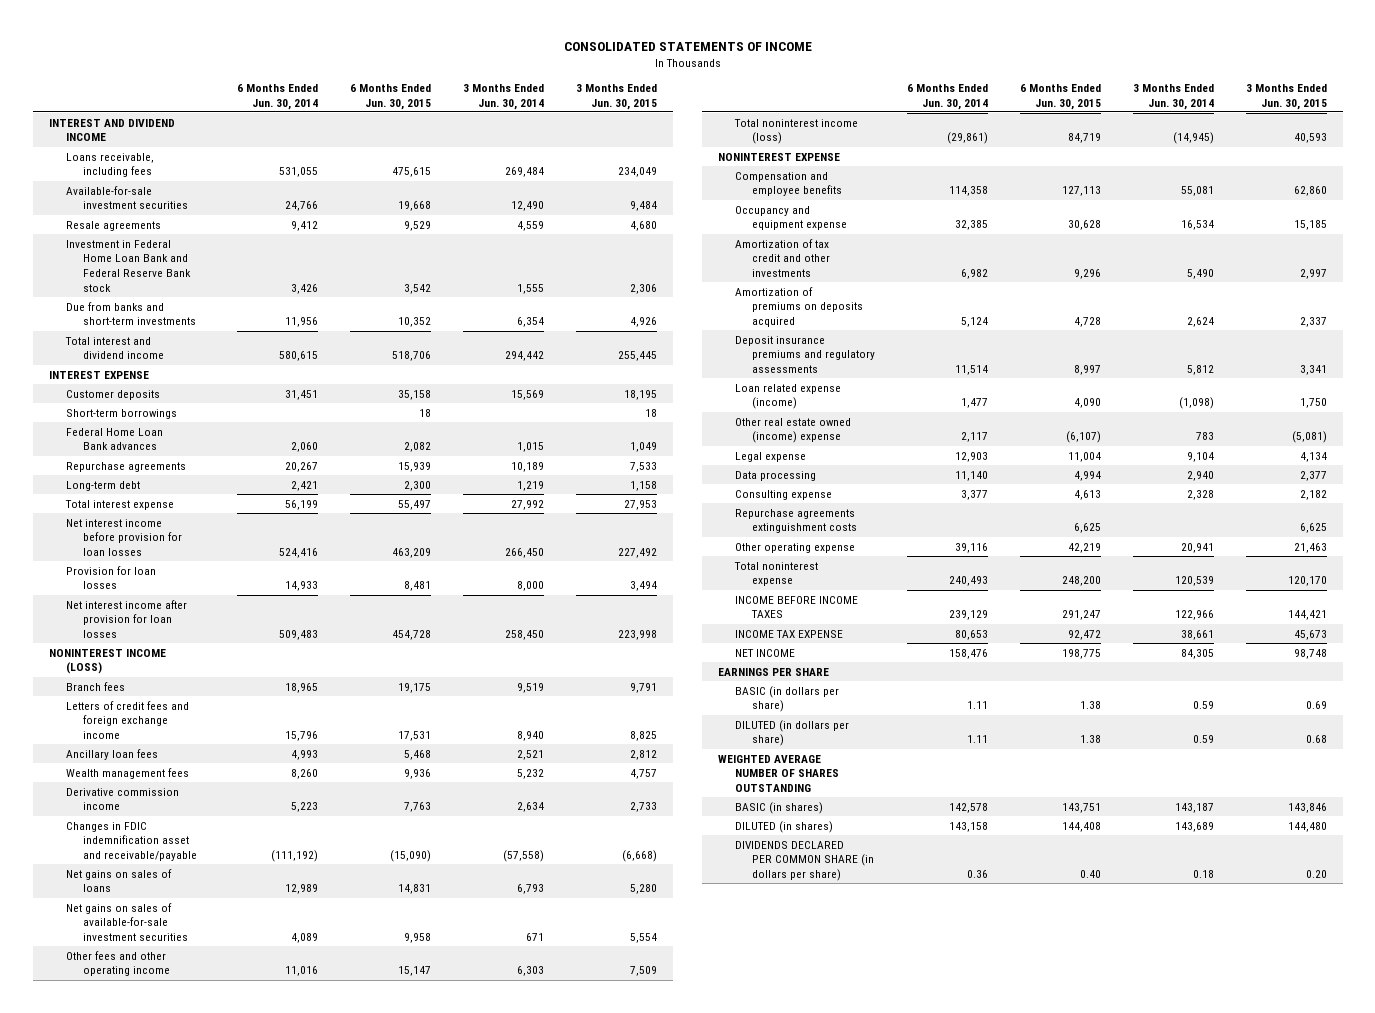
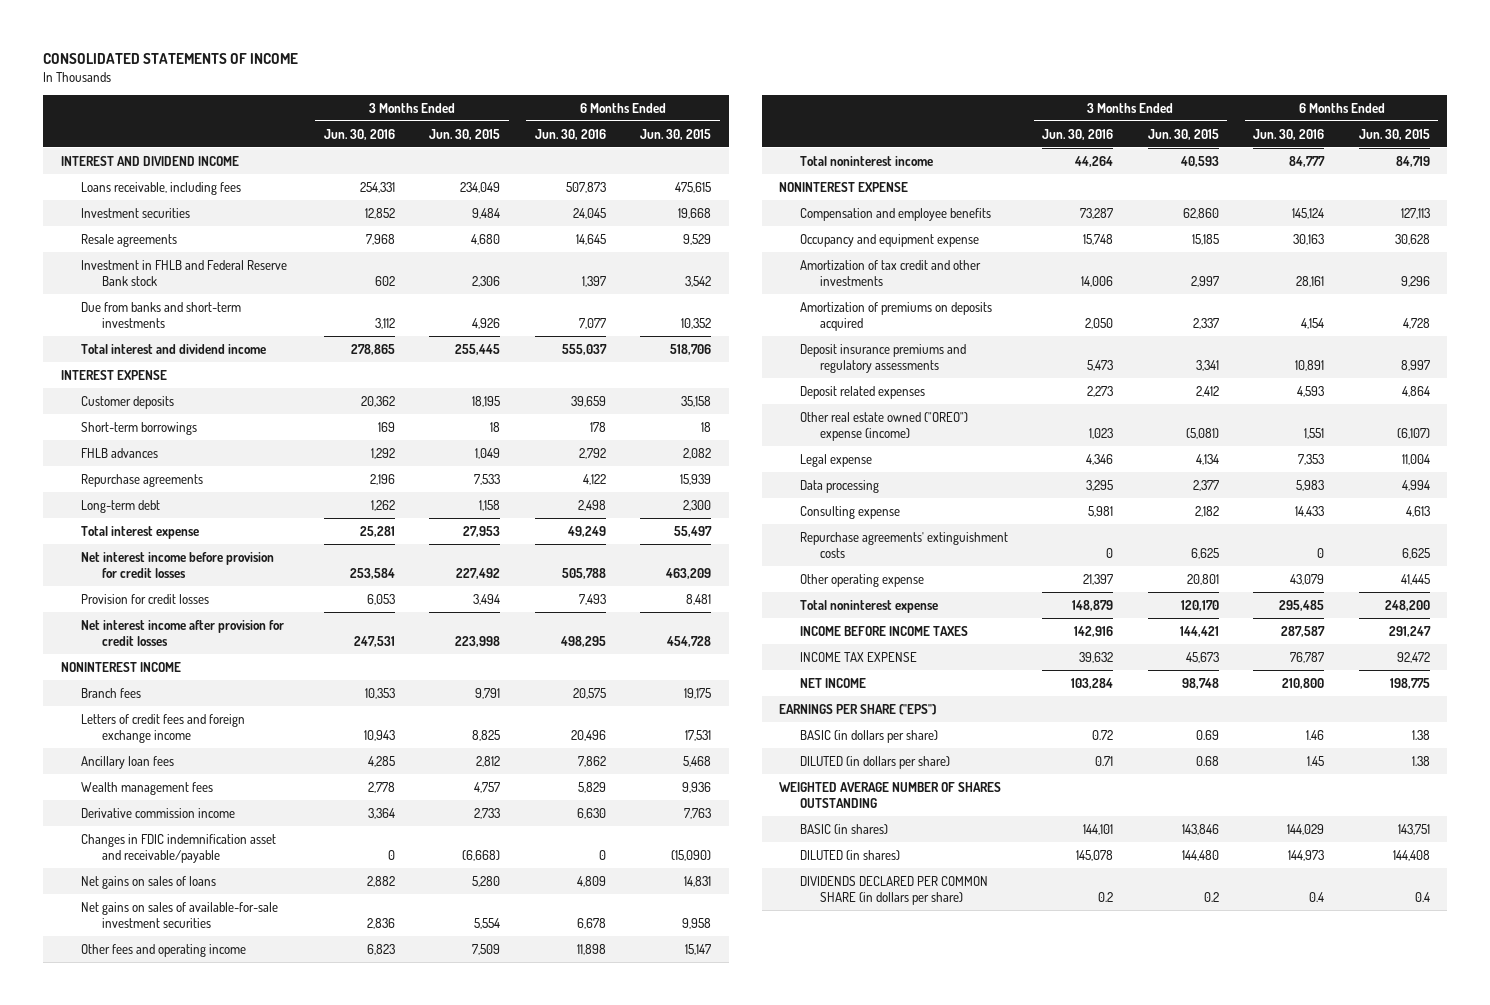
- | 6 Months Ended Jun. 30, 2014 | 6 Months Ended Jun. 30, 2015 | 3 Months Ended Jun. 30, 2014 | 3 Months Ended Jun. 30, 2015
+ | 3 Months Ended Jun. 30, 2016 | 3 Months Ended Jun. 30, 2015 | 6 Months Ended Jun. 30, 2016 | 6 Months Ended Jun. 30, 2015
- Available-for-sale investment securities | 24,766 | 19,668 | 12,490 | 9,484
+ Investment securities | 12,852 | 9,484 | 24,045 | 19,668
- Investment in Federal Home Loan Bank and Federal Reserve Bank stock | 3,426 | 3,542 | 1,555 | 2,306
+ Investment in FHLB and Federal Reserve Bank stock | 602 | 2,306 | 1,397 | 3,542
- Federal Home Loan Bank advances | 2,060 | 2,082 | 1,015 | 1,049
+ FHLB advances | 1,292 | 1,049 | 2,792 | 2,082
- Net interest income before provision for loan losses | 524,416 | 463,209 | 266,450 | 227,492
- Provision for loan losses | 14,933 | 8,481 | 8,000 | 3,494
- Net interest income after provision for loan losses | 509,483 | 454,728 | 258,450 | 223,998
- NONINTEREST INCOME (LOSS)
+ Net interest income before provision for credit losses | 253,584 | 227,492 | 505,788 | 463,209
+ Provision for credit losses | 6,053 | 3,494 | 7,493 | 8,481
+ Net interest income after provision for credit losses | 247,531 | 223,998 | 498,295 | 454,728
+ NONINTEREST INCOME
- Other fees and other operating income | 11,016 | 15,147 | 6,303 | 7,509
- Total noninterest income (loss) | (29,861) | 84,719 | (14,945) | 40,593
+ Other fees and operating income | 6,823 | 7,509 | 11,898 | 15,147
+ Total noninterest income | 44,264 | 40,593 | 84,777 | 84,719
- Loan related expense (income) | 1,477 | 4,090 | (1,098) | 1,750
- Other real estate owned (income) expense | 2,117 | (6,107) | 783 | (5,081)
+ Deposit related expenses | 2,273 | 2,412 | 4,593 | 4,864
+ Other real estate owned ("OREO") expense (income) | 1,023 | (5,081) | 1,551 | (6,107)
- Repurchase agreements extinguishment costs | | 6,625 | | 6,625
- Other operating expense | 39,116 | 42,219 | 20,941 | 21,463
+ Repurchase agreements' extinguishment costs | 0 | 6,625 | 0 | 6,625
+ Other operating expense | 21,397 | 20,801 | 43,079 | 41,445
- EARNINGS PER SHARE
+ EARNINGS PER SHARE ("EPS")
- DIVIDENDS DECLARED PER COMMON SHARE (in dollars per share) | 0.36 | 0.40 | 0.18 | 0.20
+ DIVIDENDS DECLARED PER COMMON SHARE (in dollars per share) | 0.2 | 0.2 | 0.4 | 0.4

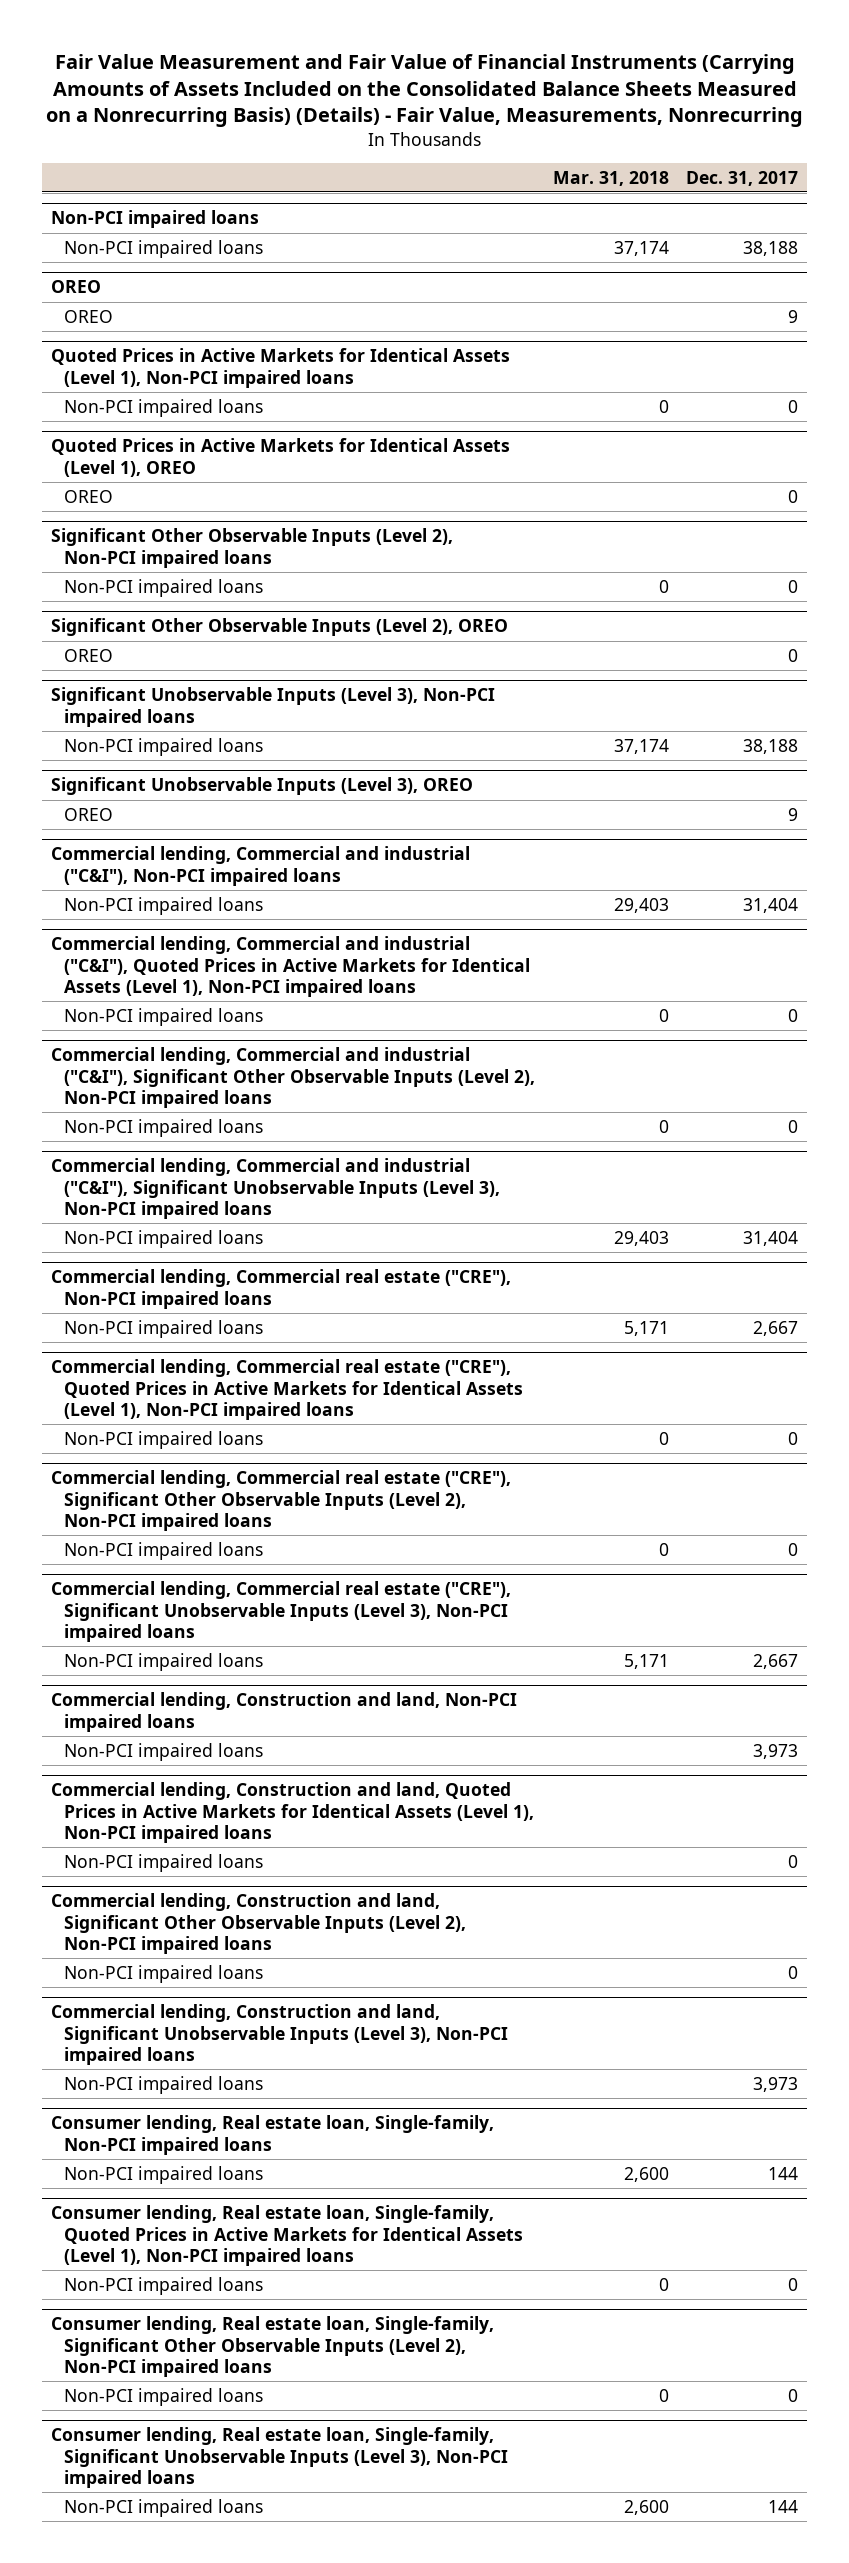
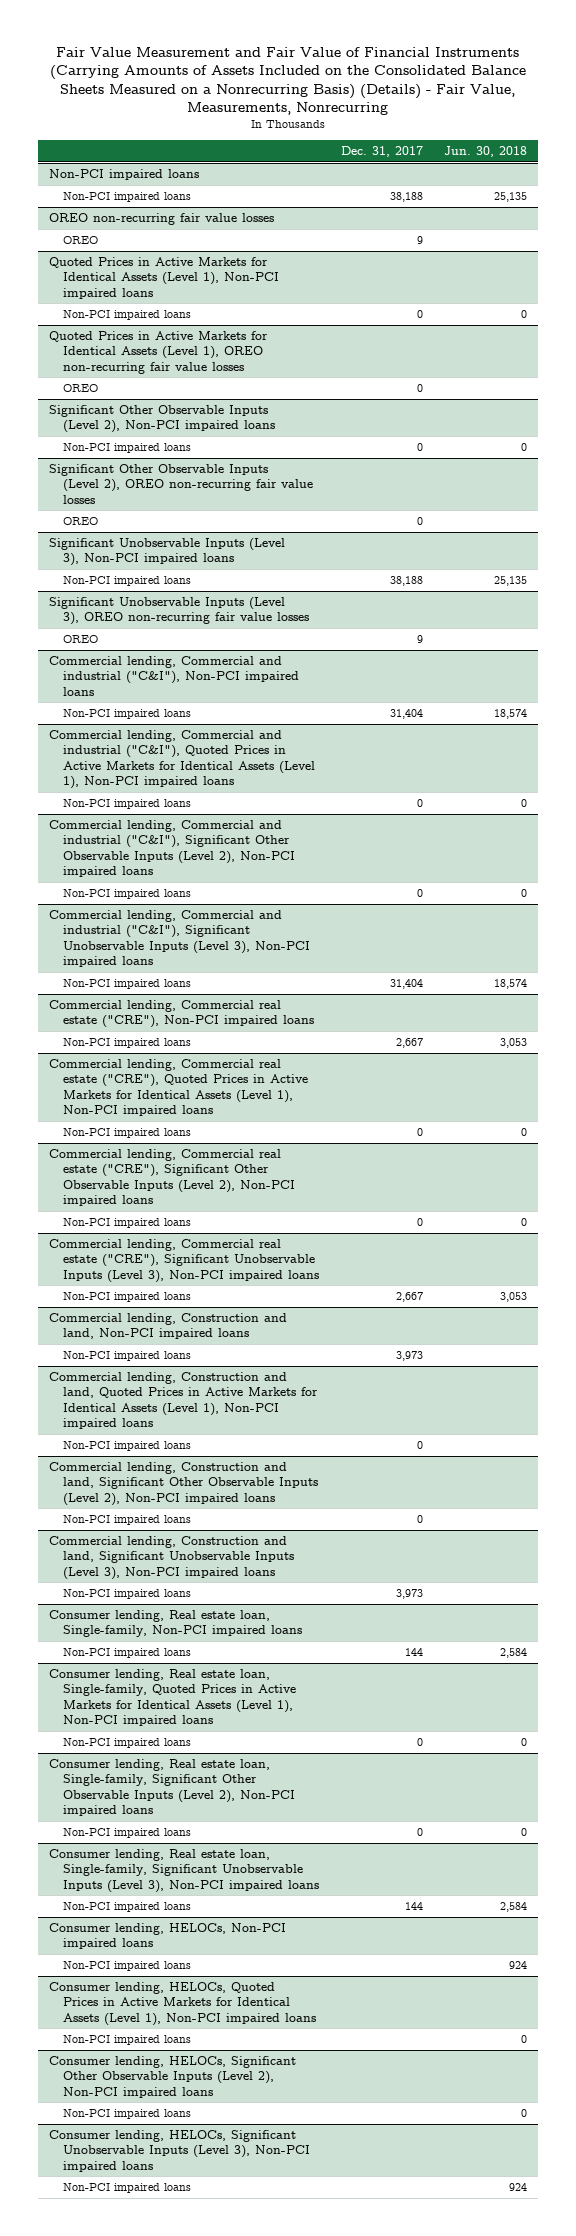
- | Mar. 31, 2018 | Dec. 31, 2017
+ | Dec. 31, 2017 | Jun. 30, 2018
- OREO
+ OREO non-recurring fair value losses
- Quoted Prices in Active Markets for Identical Assets (Level 1), OREO
+ Quoted Prices in Active Markets for Identical Assets (Level 1), OREO non-recurring fair value losses
- Significant Other Observable Inputs (Level 2), OREO
+ Significant Other Observable Inputs (Level 2), OREO non-recurring fair value losses
- Significant Unobservable Inputs (Level 3), OREO
+ Significant Unobservable Inputs (Level 3), OREO non-recurring fair value losses
+ Consumer lending, HELOCs, Non-PCI impaired loans
+ Non-PCI impaired loans | | 924
+ Consumer lending, HELOCs, Quoted Prices in Active Markets for Identical Assets (Level 1), Non-PCI impaired loans
+ Non-PCI impaired loans | | 0
+ Consumer lending, HELOCs, Significant Other Observable Inputs (Level 2), Non-PCI impaired loans
+ Non-PCI impaired loans | | 0
+ Consumer lending, HELOCs, Significant Unobservable Inputs (Level 3), Non-PCI impaired loans
+ Non-PCI impaired loans | | 924

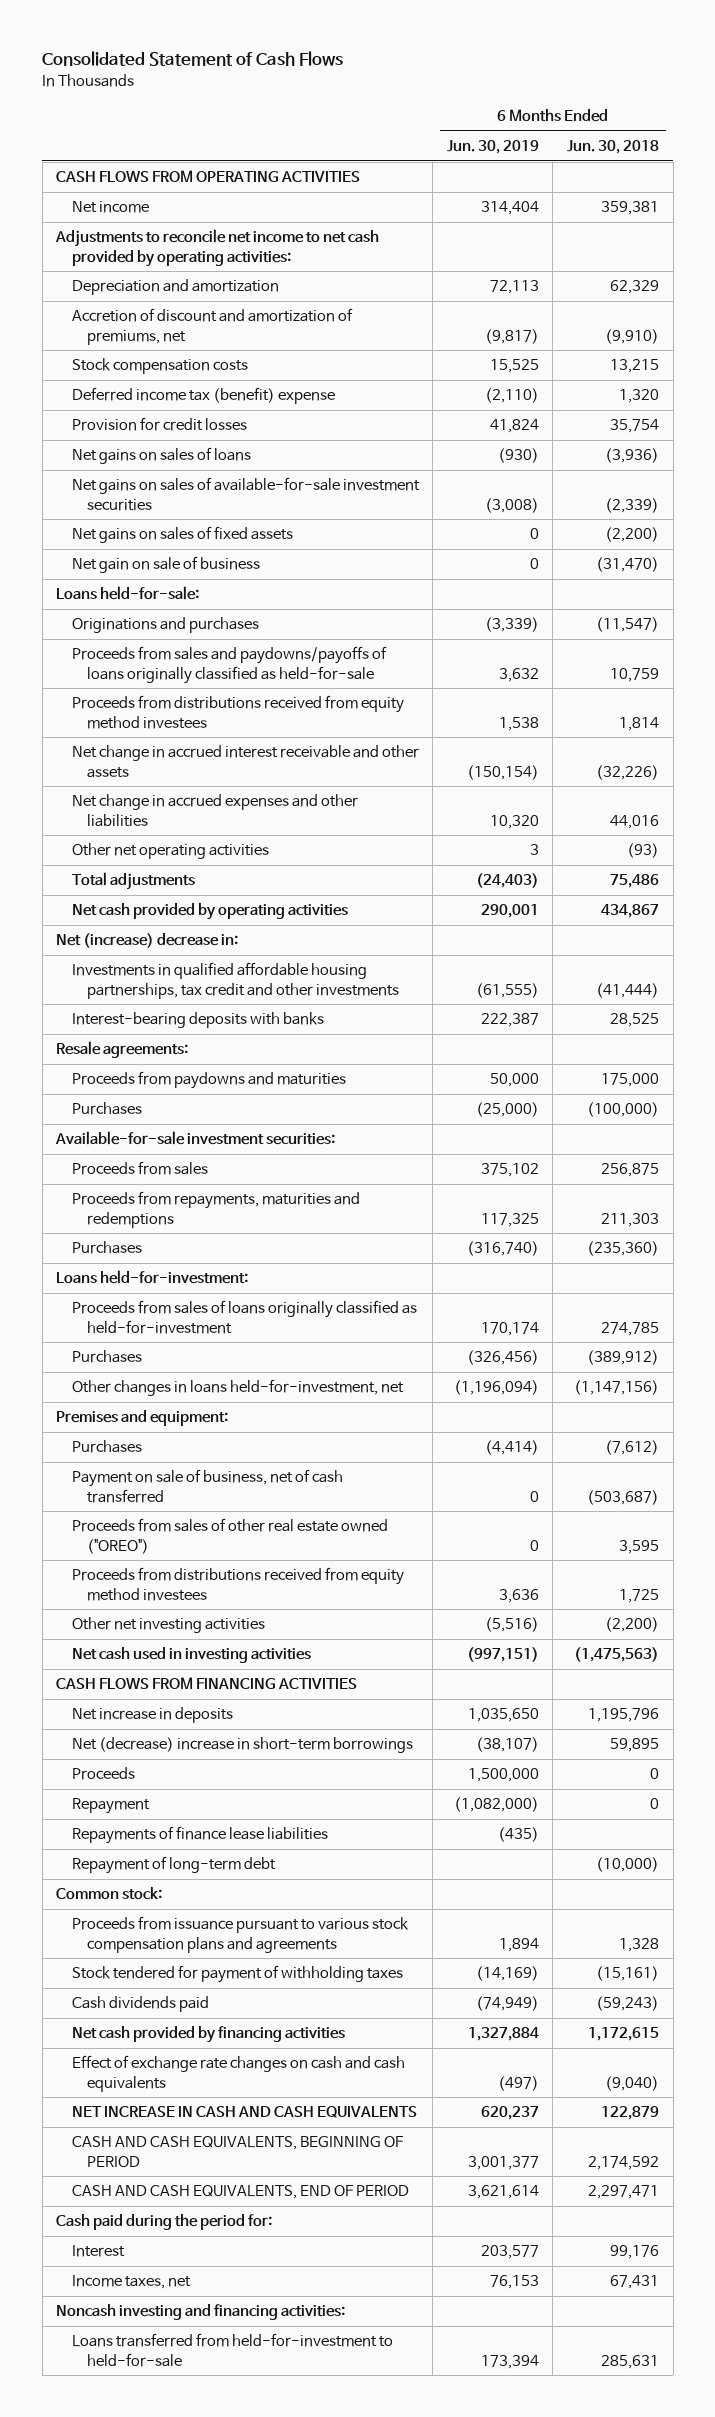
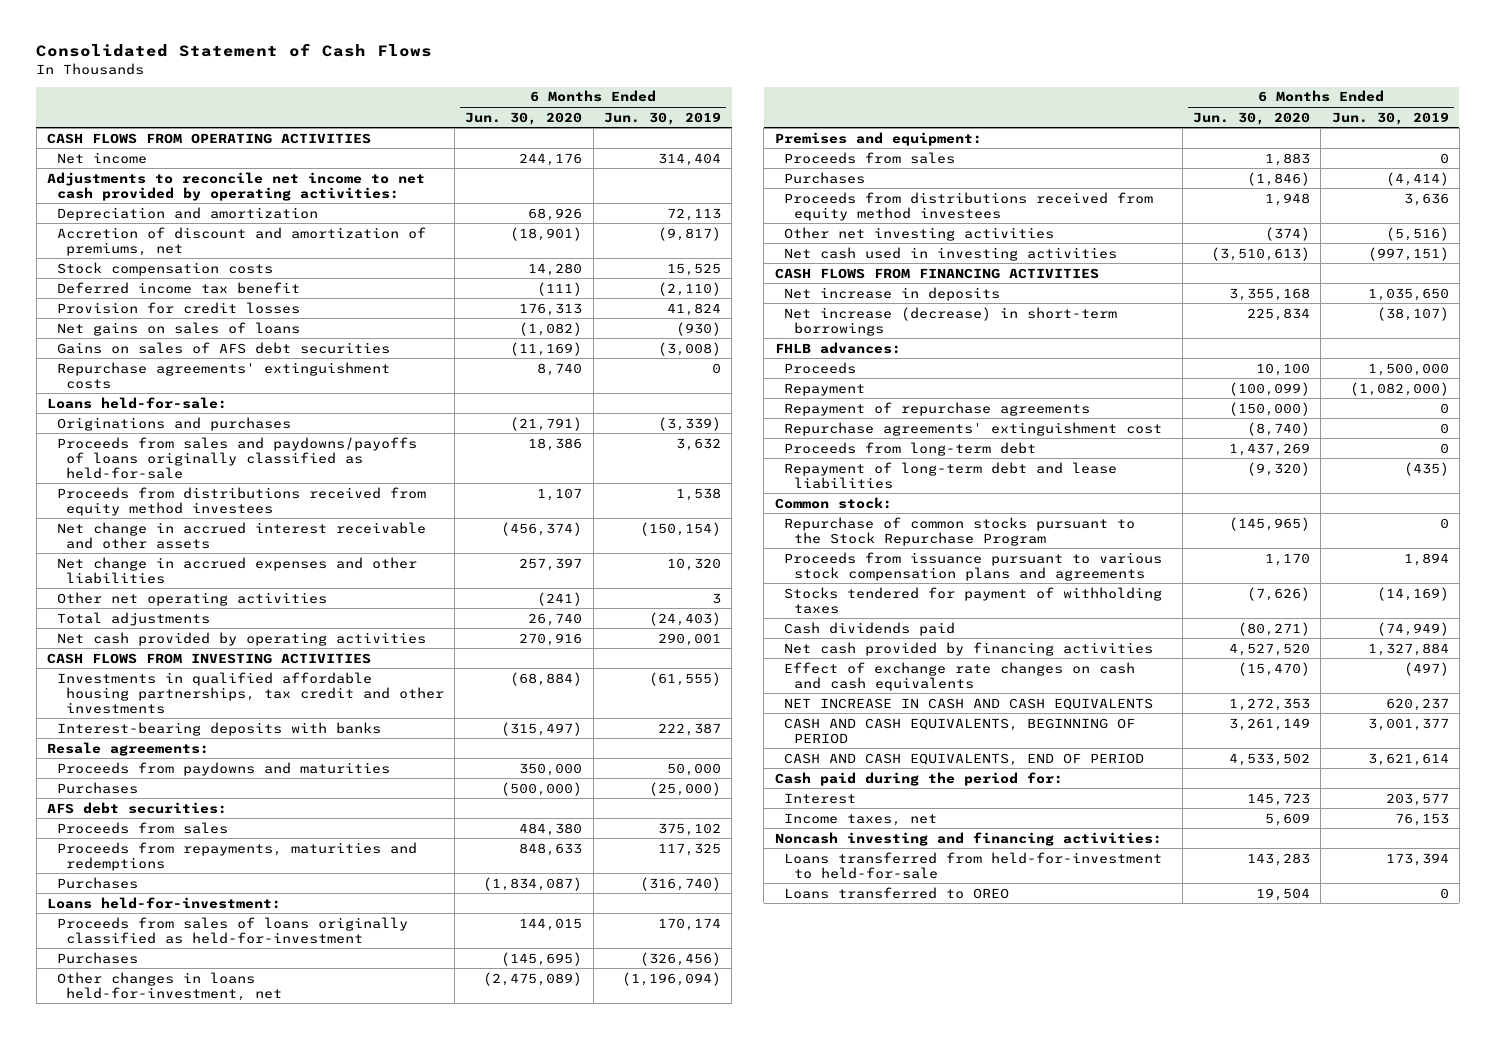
- | 6 Months Ended Jun. 30, 2019 | 6 Months Ended Jun. 30, 2018
+ | 6 Months Ended Jun. 30, 2020 | 6 Months Ended Jun. 30, 2019
- Deferred income tax (benefit) expense | (2,110) | 1,320
+ Deferred income tax benefit | (111) | (2,110)
- Net gains on sales of available-for-sale investment securities | (3,008) | (2,339)
- Net gains on sales of fixed assets | 0 | (2,200)
- Net gain on sale of business | 0 | (31,470)
+ Gains on sales of AFS debt securities | (11,169) | (3,008)
+ Repurchase agreements' extinguishment costs | 8,740 | 0
- Net (increase) decrease in:
+ CASH FLOWS FROM INVESTING ACTIVITIES
- Available-for-sale investment securities:
+ AFS debt securities:
+ Proceeds from sales | 1,883 | 0
- Payment on sale of business, net of cash transferred | 0 | (503,687)
- Proceeds from sales of other real estate owned ("OREO") | 0 | 3,595
- Net (decrease) increase in short-term borrowings | (38,107) | 59,895
+ Net increase (decrease) in short-term borrowings | 225,834 | (38,107)
+ FHLB advances:
- Repayments of finance lease liabilities | (435) |
- Repayment of long-term debt | | (10,000)
+ Repayment of repurchase agreements | (150,000) | 0
+ Repurchase agreements' extinguishment cost | (8,740) | 0
+ Proceeds from long-term debt | 1,437,269 | 0
+ Repayment of long-term debt and lease liabilities | (9,320) | (435)
+ Repurchase of common stocks pursuant to the Stock Repurchase Program | (145,965) | 0
- Stock tendered for payment of withholding taxes | (14,169) | (15,161)
+ Stocks tendered for payment of withholding taxes | (7,626) | (14,169)
+ Loans transferred to OREO | 19,504 | 0

